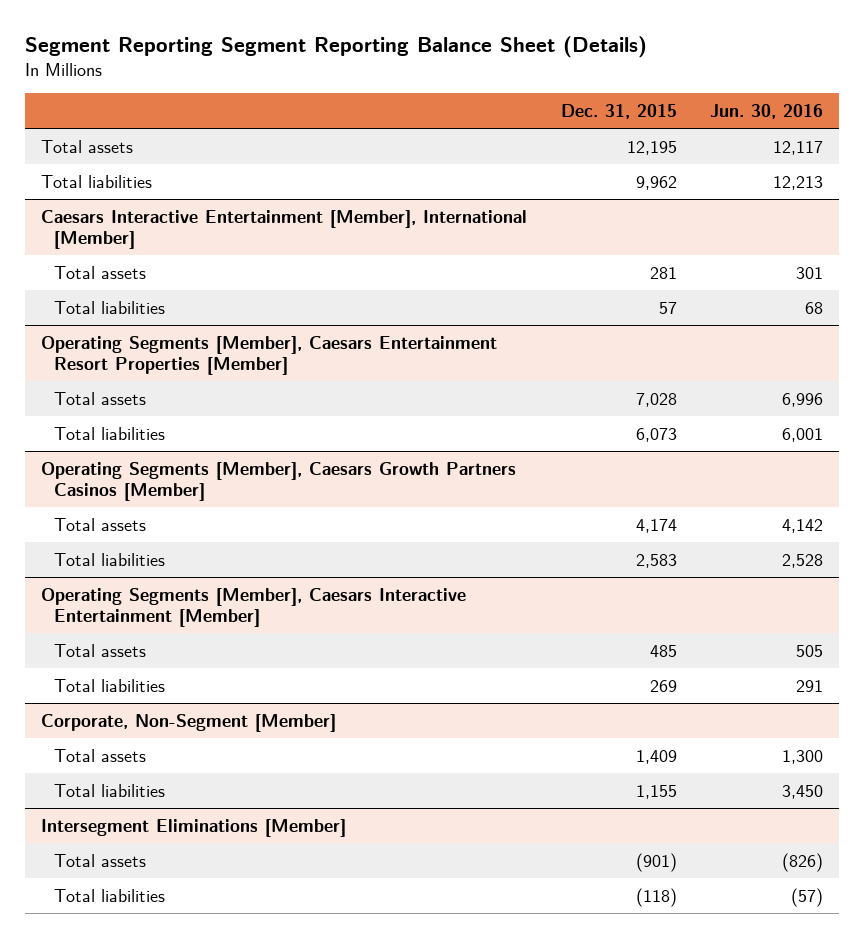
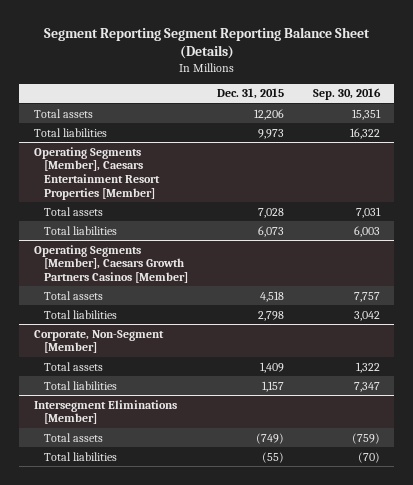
- | Dec. 31, 2015 | Jun. 30, 2016
+ | Dec. 31, 2015 | Sep. 30, 2016
- Total assets | 12,195 | 12,117
- Total liabilities | 9,962 | 12,213
- Caesars Interactive Entertainment [Member], International [Member]
- Total assets | 281 | 301
- Total liabilities | 57 | 68
+ Total assets | 12,206 | 15,351
+ Total liabilities | 9,973 | 16,322
@ Operating Segments [Member], Caesars Growth Partners Casinos [Member]
- Total assets | 4,174 | 4,142
- Total liabilities | 2,583 | 2,528
- Operating Segments [Member], Caesars Interactive Entertainment [Member]
- Total assets | 485 | 505
- Total liabilities | 269 | 291
@ Operating Segments [Member], Caesars Growth Partners Casinos [Member]
+ Total assets | 4,518 | 7,757
+ Total liabilities | 2,798 | 3,042
@ Corporate, Non-Segment [Member]
- Total liabilities | 1,155 | 3,450
+ Total liabilities | 1,157 | 7,347
@ Intersegment Eliminations [Member]
- Total assets | (901) | (826)
- Total liabilities | (118) | (57)
+ Total assets | (749) | (759)
+ Total liabilities | (55) | (70)

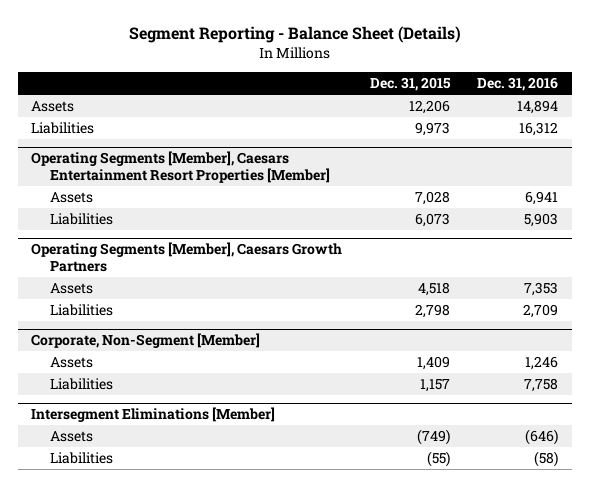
- Segment Reporting Segment Reporting Balance Sheet (Details)
+ Segment Reporting - Balance Sheet (Details)
- | Dec. 31, 2015 | Sep. 30, 2016
+ | Dec. 31, 2015 | Dec. 31, 2016
- Total assets | 12,206 | 15,351
- Total liabilities | 9,973 | 16,322
+ Assets | 12,206 | 14,894
+ Liabilities | 9,973 | 16,312
@ Operating Segments [Member], Caesars Entertainment Resort Properties [Member]
- Total assets | 7,028 | 7,031
- Total liabilities | 6,073 | 6,003
- Operating Segments [Member], Caesars Growth Partners Casinos [Member]
- Total assets | 4,518 | 7,757
- Total liabilities | 2,798 | 3,042
@ Operating Segments [Member], Caesars Entertainment Resort Properties [Member]
+ Assets | 7,028 | 6,941
+ Liabilities | 6,073 | 5,903
+ Operating Segments [Member], Caesars Growth Partners
+ Assets | 4,518 | 7,353
+ Liabilities | 2,798 | 2,709
@ Corporate, Non-Segment [Member]
- Total assets | 1,409 | 1,322
- Total liabilities | 1,157 | 7,347
+ Assets | 1,409 | 1,246
+ Liabilities | 1,157 | 7,758
@ Intersegment Eliminations [Member]
- Total assets | (749) | (759)
- Total liabilities | (55) | (70)
+ Assets | (749) | (646)
+ Liabilities | (55) | (58)

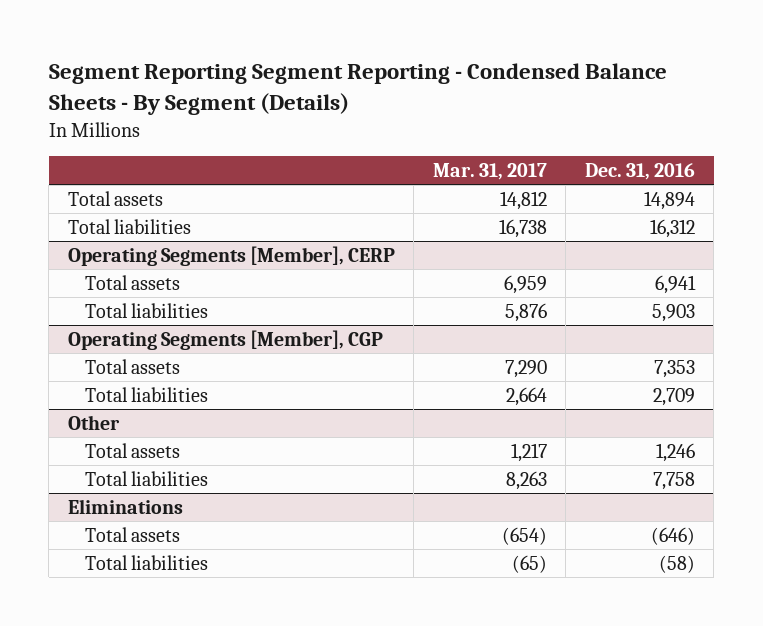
- Segment Reporting - Balance Sheet (Details)
+ Segment Reporting Segment Reporting - Condensed Balance Sheets - By Segment (Details)
- | Dec. 31, 2015 | Dec. 31, 2016
+ | Mar. 31, 2017 | Dec. 31, 2016
- Assets | 12,206 | 14,894
- Liabilities | 9,973 | 16,312
- Operating Segments [Member], Caesars Entertainment Resort Properties [Member]
- Assets | 7,028 | 6,941
- Liabilities | 6,073 | 5,903
- Operating Segments [Member], Caesars Growth Partners
- Assets | 4,518 | 7,353
- Liabilities | 2,798 | 2,709
- Corporate, Non-Segment [Member]
- Assets | 1,409 | 1,246
- Liabilities | 1,157 | 7,758
- Intersegment Eliminations [Member]
- Assets | (749) | (646)
- Liabilities | (55) | (58)
+ Total assets | 14,812 | 14,894
+ Total liabilities | 16,738 | 16,312
+ Operating Segments [Member], CERP
+ Total assets | 6,959 | 6,941
+ Total liabilities | 5,876 | 5,903
+ Operating Segments [Member], CGP
+ Total assets | 7,290 | 7,353
+ Total liabilities | 2,664 | 2,709
+ Other
+ Total assets | 1,217 | 1,246
+ Total liabilities | 8,263 | 7,758
+ Eliminations
+ Total assets | (654) | (646)
+ Total liabilities | (65) | (58)

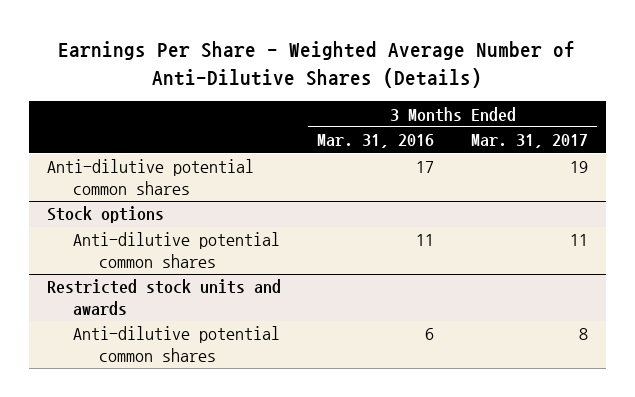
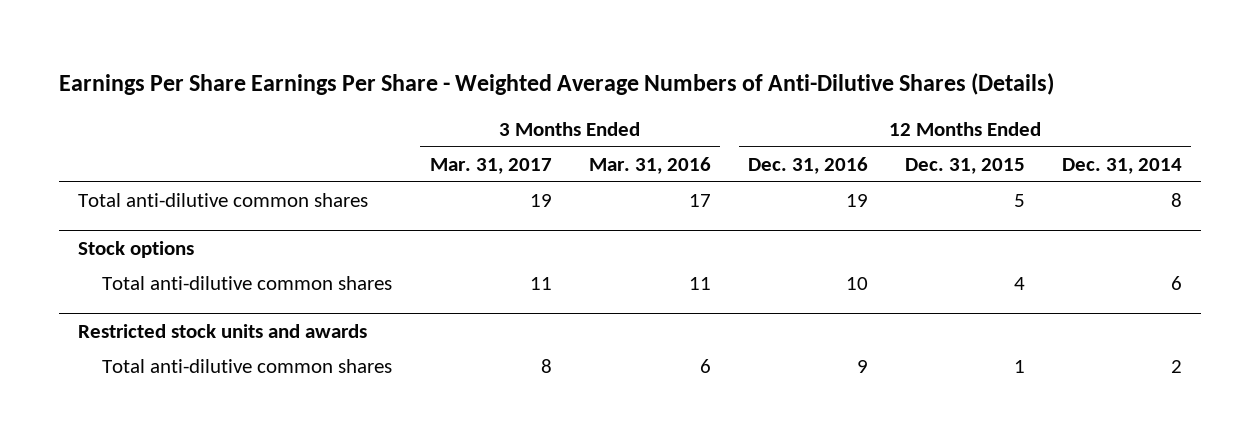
- Earnings Per Share - Weighted Average Number of Anti-Dilutive Shares (Details)
+ Earnings Per Share Earnings Per Share - Weighted Average Numbers of Anti-Dilutive Shares (Details)
- | 3 Months Ended Mar. 31, 2016 | 3 Months Ended Mar. 31, 2017
+ | 3 Months Ended Mar. 31, 2017 | 3 Months Ended Mar. 31, 2016 | 12 Months Ended Dec. 31, 2016 | 12 Months Ended Dec. 31, 2015 | 12 Months Ended Dec. 31, 2014
- Anti-dilutive potential common shares | 17 | 19
+ Total anti-dilutive common shares | 19 | 17 | 19 | 5 | 8
@ Stock options
- Anti-dilutive potential common shares | 11 | 11
+ Total anti-dilutive common shares | 11 | 11 | 10 | 4 | 6
@ Restricted stock units and awards
- Anti-dilutive potential common shares | 6 | 8
+ Total anti-dilutive common shares | 8 | 6 | 9 | 1 | 2

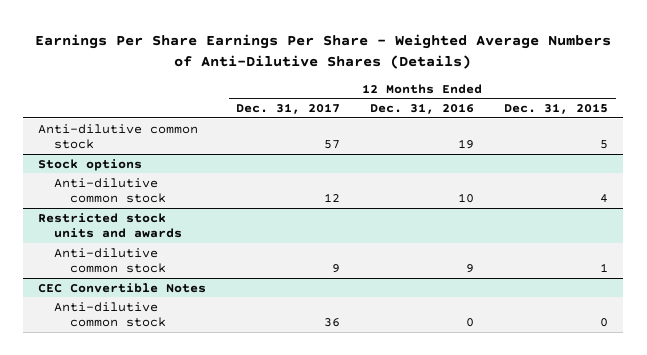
- | 3 Months Ended Mar. 31, 2017 | 3 Months Ended Mar. 31, 2016 | 12 Months Ended Dec. 31, 2016 | 12 Months Ended Dec. 31, 2015 | 12 Months Ended Dec. 31, 2014
+ | 12 Months Ended Dec. 31, 2017 | 12 Months Ended Dec. 31, 2016 | 12 Months Ended Dec. 31, 2015
- Total anti-dilutive common shares | 19 | 17 | 19 | 5 | 8
+ Anti-dilutive common stock | 57 | 19 | 5
@ Stock options
- Total anti-dilutive common shares | 11 | 11 | 10 | 4 | 6
+ Anti-dilutive common stock | 12 | 10 | 4
@ Restricted stock units and awards
- Total anti-dilutive common shares | 8 | 6 | 9 | 1 | 2
+ Anti-dilutive common stock | 9 | 9 | 1
+ CEC Convertible Notes
+ Anti-dilutive common stock | 36 | 0 | 0

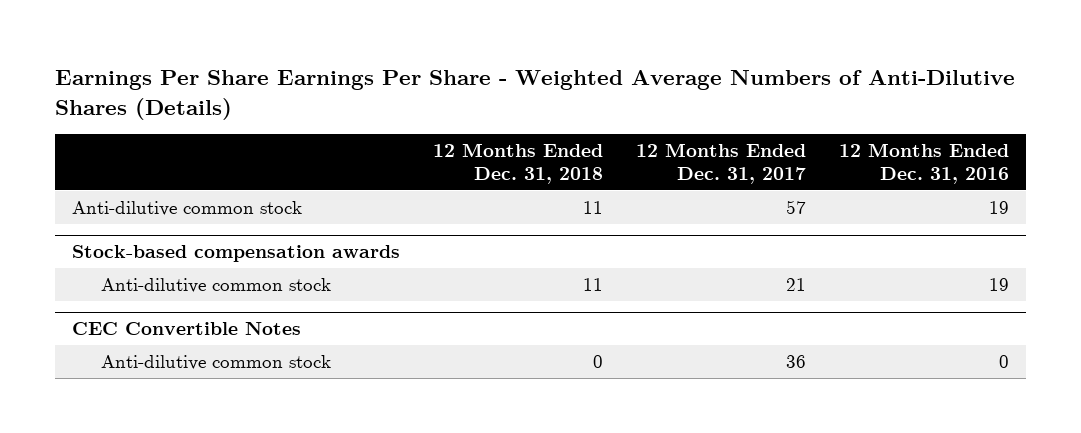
- | 12 Months Ended Dec. 31, 2017 | 12 Months Ended Dec. 31, 2016 | 12 Months Ended Dec. 31, 2015
+ | 12 Months Ended Dec. 31, 2018 | 12 Months Ended Dec. 31, 2017 | 12 Months Ended Dec. 31, 2016
- Stock options
- Anti-dilutive common stock | 12 | 10 | 4
- Restricted stock units and awards
- Anti-dilutive common stock | 9 | 9 | 1
+ Stock-based compensation awards
+ Anti-dilutive common stock | 11 | 21 | 19

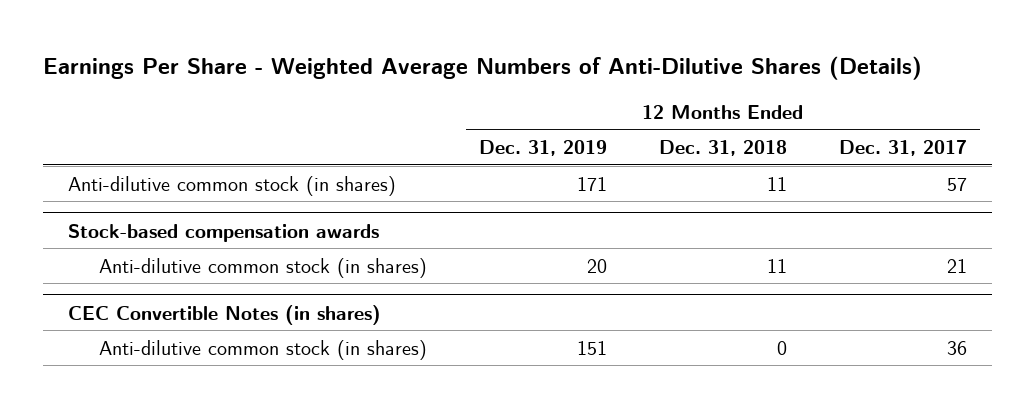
- Earnings Per Share Earnings Per Share - Weighted Average Numbers of Anti-Dilutive Shares (Details)
+ Earnings Per Share - Weighted Average Numbers of Anti-Dilutive Shares (Details)
- | 12 Months Ended Dec. 31, 2018 | 12 Months Ended Dec. 31, 2017 | 12 Months Ended Dec. 31, 2016
+ | 12 Months Ended Dec. 31, 2019 | 12 Months Ended Dec. 31, 2018 | 12 Months Ended Dec. 31, 2017
- Anti-dilutive common stock | 11 | 57 | 19
+ Anti-dilutive common stock (in shares) | 171 | 11 | 57
@ Stock-based compensation awards
- Anti-dilutive common stock | 11 | 21 | 19
- CEC Convertible Notes
- Anti-dilutive common stock | 0 | 36 | 0
@ Stock-based compensation awards
+ Anti-dilutive common stock (in shares) | 20 | 11 | 21
+ CEC Convertible Notes (in shares)
+ Anti-dilutive common stock (in shares) | 151 | 0 | 36

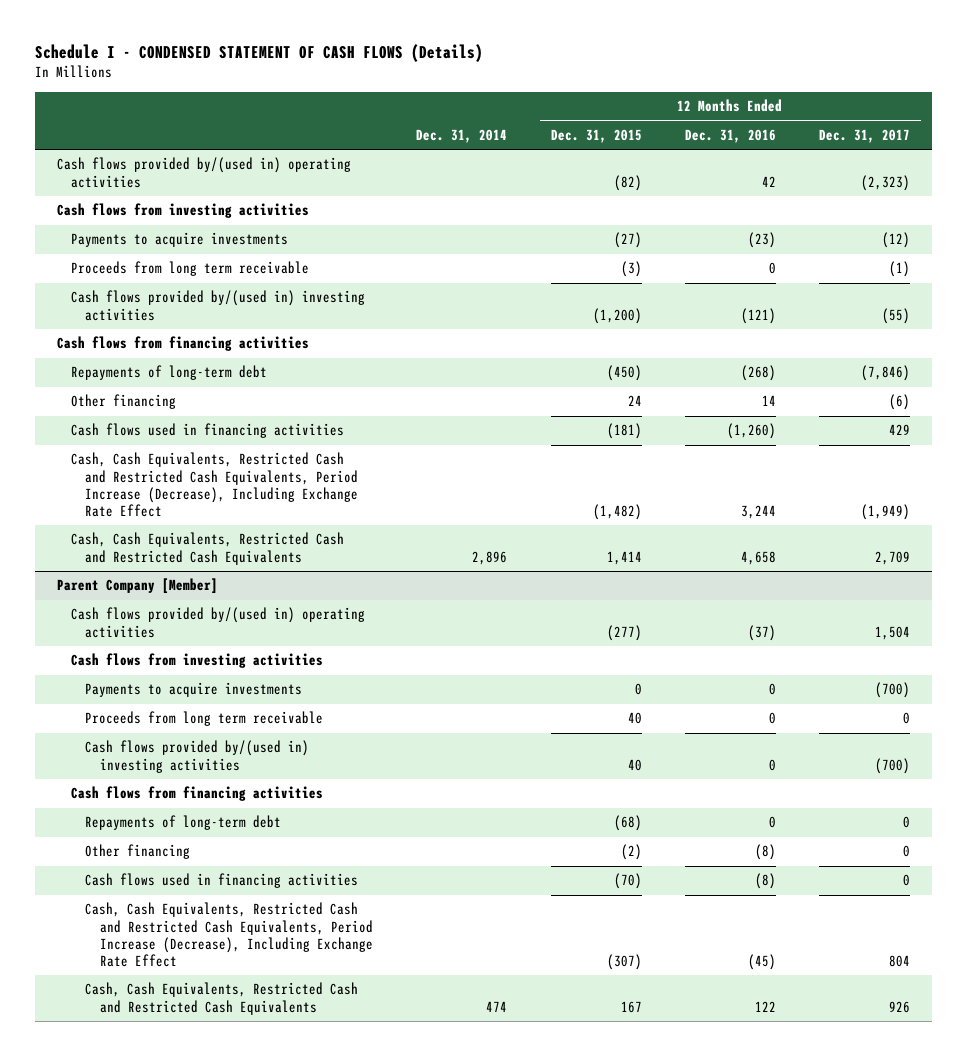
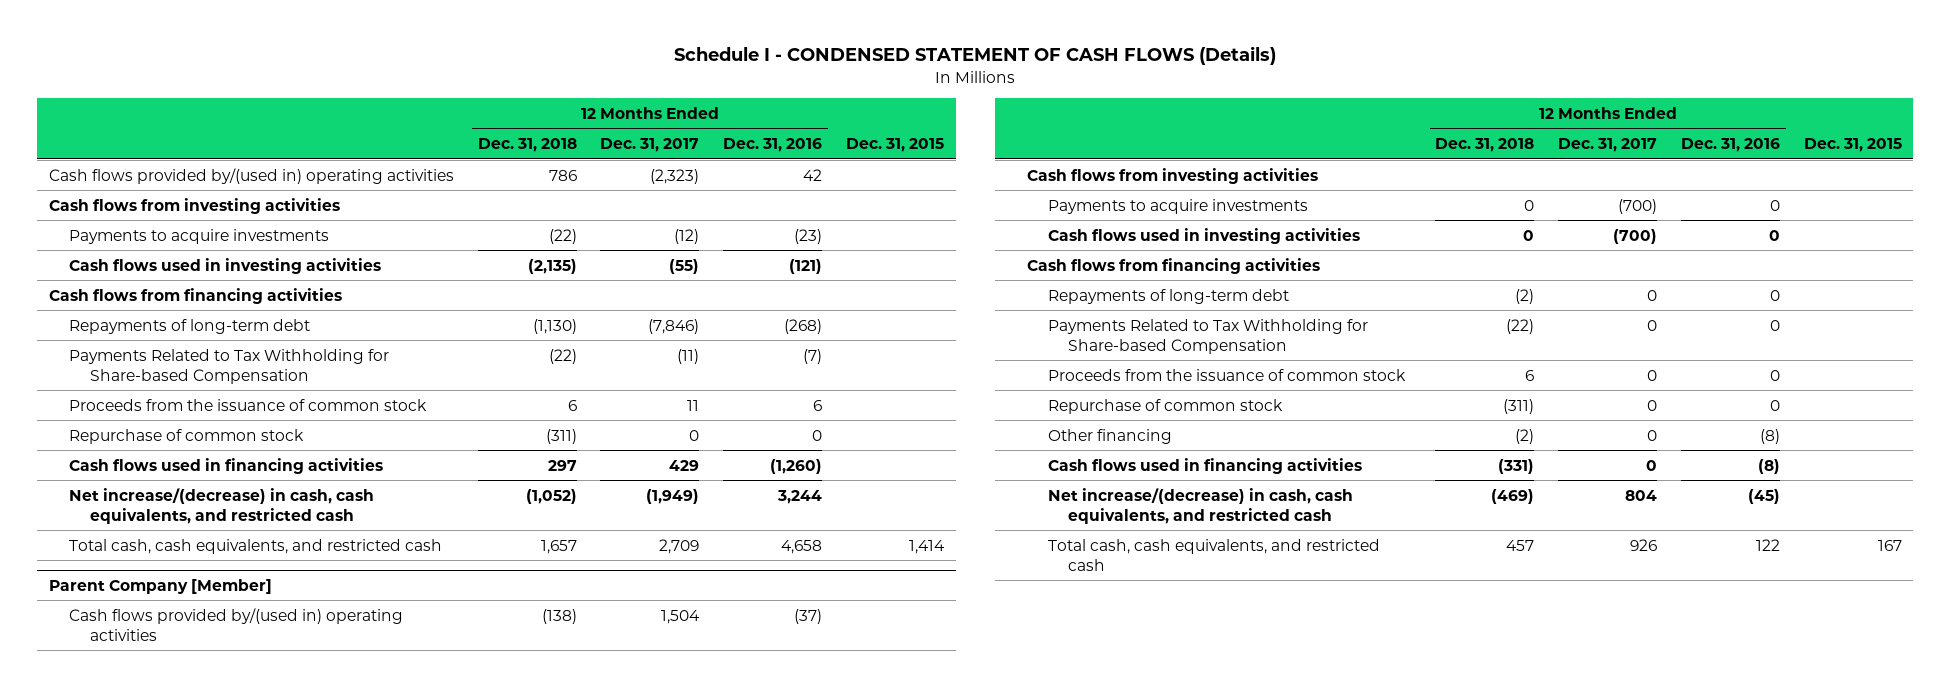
- | Dec. 31, 2014 | 12 Months Ended Dec. 31, 2015 | 12 Months Ended Dec. 31, 2016 | 12 Months Ended Dec. 31, 2017
+ | 12 Months Ended Dec. 31, 2018 | 12 Months Ended Dec. 31, 2017 | 12 Months Ended Dec. 31, 2016 | Dec. 31, 2015
- Proceeds from long term receivable | | (3) | 0 | (1)
- Cash flows provided by/(used in) investing activities | | (1,200) | (121) | (55)
+ Cash flows used in investing activities | (2,135) | (55) | (121) |
- Other financing | | 24 | 14 | (6)
+ Payments Related to Tax Withholding for Share-based Compensation | (22) | (11) | (7) |
+ Proceeds from the issuance of common stock | 6 | 11 | 6 |
+ Repurchase of common stock | (311) | 0 | 0 |
- Cash, Cash Equivalents, Restricted Cash and Restricted Cash Equivalents, Period Increase (Decrease), Including Exchange Rate Effect | | (1,482) | 3,244 | (1,949)
- Cash, Cash Equivalents, Restricted Cash and Restricted Cash Equivalents | 2,896 | 1,414 | 4,658 | 2,709
+ Net increase/(decrease) in cash, cash equivalents, and restricted cash | (1,052) | (1,949) | 3,244 |
+ Total cash, cash equivalents, and restricted cash | 1,657 | 2,709 | 4,658 | 1,414
@ Parent Company [Member]
- Proceeds from long term receivable | | 40 | 0 | 0
- Cash flows provided by/(used in) investing activities | | 40 | 0 | (700)
+ Cash flows used in investing activities | 0 | (700) | 0 |
+ Payments Related to Tax Withholding for Share-based Compensation | (22) | 0 | 0 |
+ Proceeds from the issuance of common stock | 6 | 0 | 0 |
+ Repurchase of common stock | (311) | 0 | 0 |
- Cash, Cash Equivalents, Restricted Cash and Restricted Cash Equivalents, Period Increase (Decrease), Including Exchange Rate Effect | | (307) | (45) | 804
- Cash, Cash Equivalents, Restricted Cash and Restricted Cash Equivalents | 474 | 167 | 122 | 926
+ Net increase/(decrease) in cash, cash equivalents, and restricted cash | (469) | 804 | (45) |
+ Total cash, cash equivalents, and restricted cash | 457 | 926 | 122 | 167

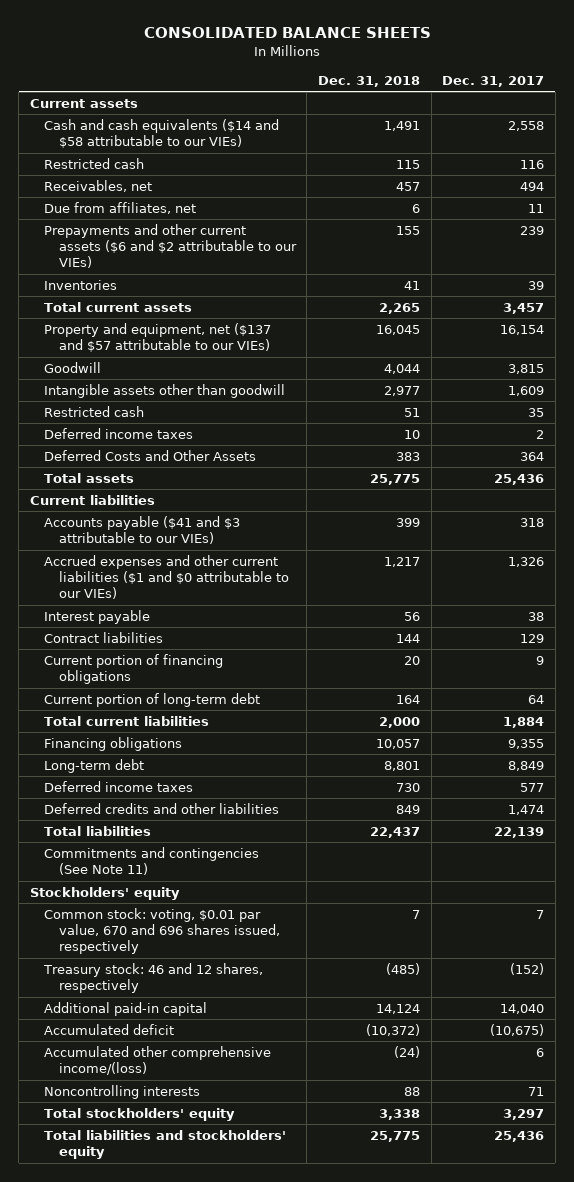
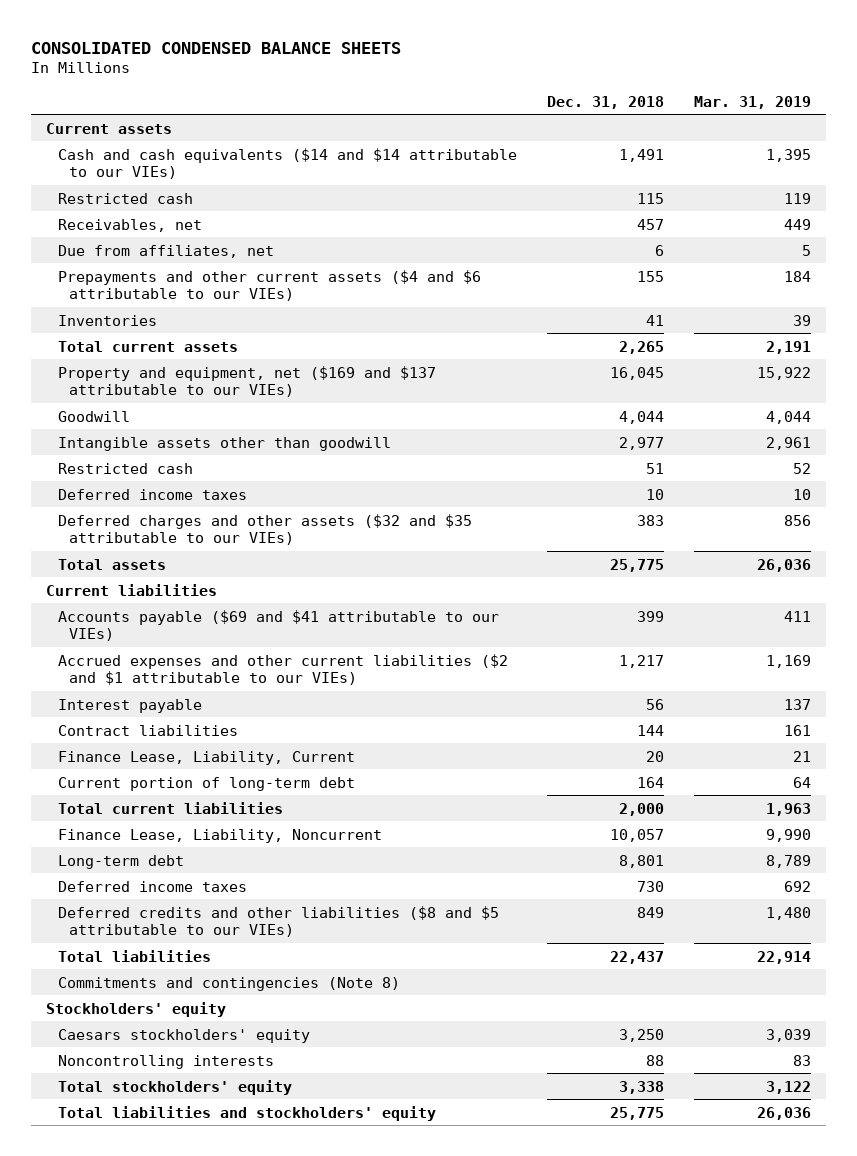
- CONSOLIDATED BALANCE SHEETS
+ CONSOLIDATED CONDENSED BALANCE SHEETS
- | Dec. 31, 2018 | Dec. 31, 2017
+ | Dec. 31, 2018 | Mar. 31, 2019
- Cash and cash equivalents ($14 and $58 attributable to our VIEs) | 1,491 | 2,558
+ Cash and cash equivalents ($14 and $14 attributable to our VIEs) | 1,491 | 1,395
- Prepayments and other current assets ($6 and $2 attributable to our VIEs) | 155 | 239
+ Prepayments and other current assets ($4 and $6 attributable to our VIEs) | 155 | 184
- Property and equipment, net ($137 and $57 attributable to our VIEs) | 16,045 | 16,154
+ Property and equipment, net ($169 and $137 attributable to our VIEs) | 16,045 | 15,922
- Deferred Costs and Other Assets | 383 | 364
+ Deferred charges and other assets ($32 and $35 attributable to our VIEs) | 383 | 856
- Accounts payable ($41 and $3 attributable to our VIEs) | 399 | 318
- Accrued expenses and other current liabilities ($1 and $0 attributable to our VIEs) | 1,217 | 1,326
+ Accounts payable ($69 and $41 attributable to our VIEs) | 399 | 411
+ Accrued expenses and other current liabilities ($2 and $1 attributable to our VIEs) | 1,217 | 1,169
- Current portion of financing obligations | 20 | 9
+ Finance Lease, Liability, Current | 20 | 21
- Financing obligations | 10,057 | 9,355
+ Finance Lease, Liability, Noncurrent | 10,057 | 9,990
- Deferred credits and other liabilities | 849 | 1,474
+ Deferred credits and other liabilities ($8 and $5 attributable to our VIEs) | 849 | 1,480
- Commitments and contingencies (See Note 11)
+ Commitments and contingencies (Note 8)
- Common stock: voting, $0.01 par value, 670 and 696 shares issued, respectively | 7 | 7
- Treasury stock: 46 and 12 shares, respectively | (485) | (152)
- Additional paid-in capital | 14,124 | 14,040
- Accumulated deficit | (10,372) | (10,675)
- Accumulated other comprehensive income/(loss) | (24) | 6
+ Caesars stockholders' equity | 3,250 | 3,039

